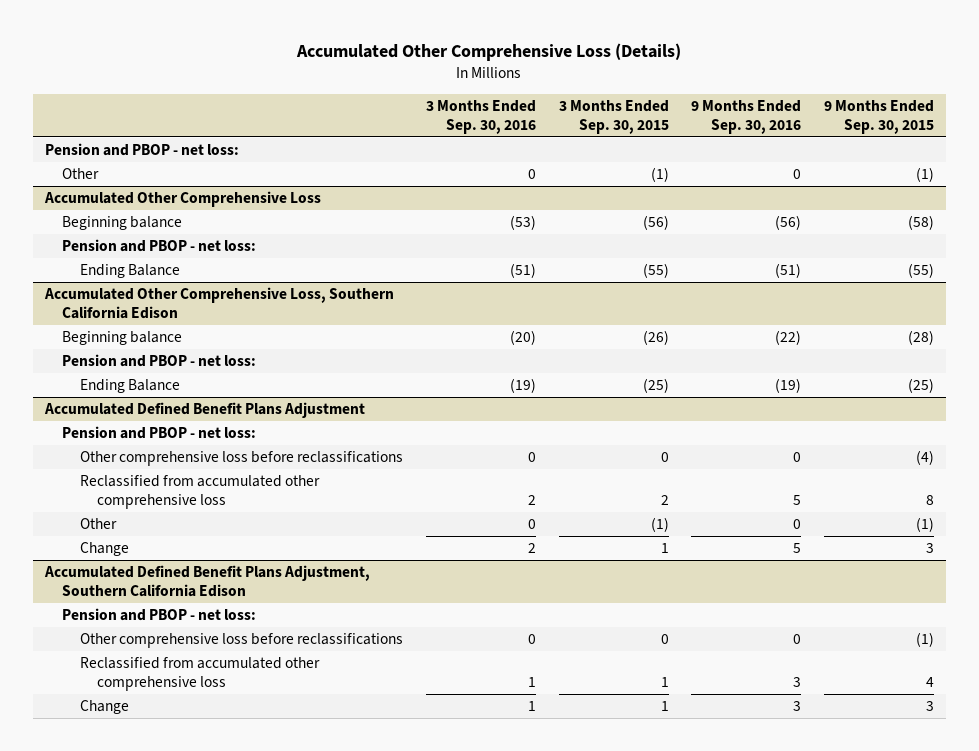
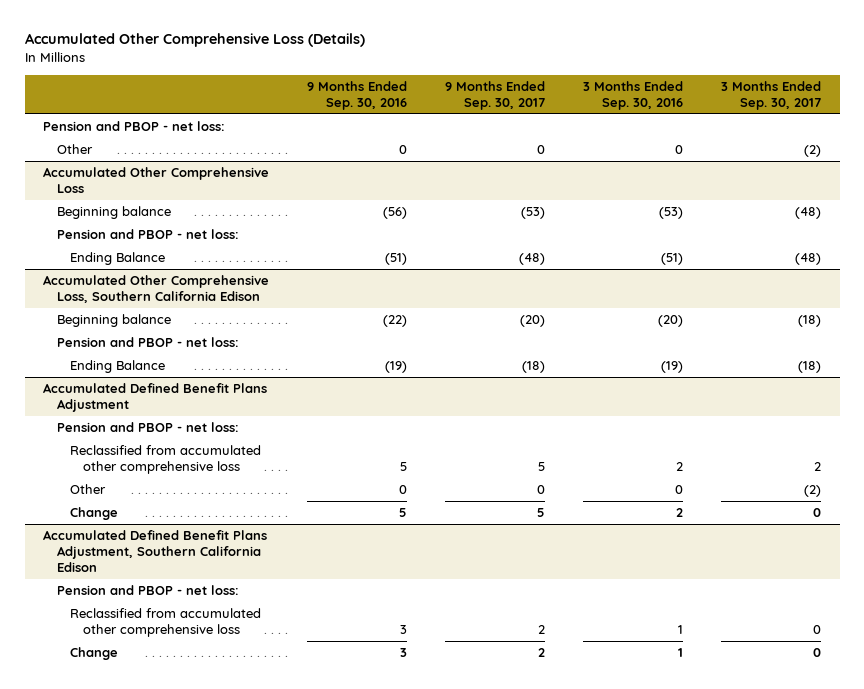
- | 3 Months Ended Sep. 30, 2016 | 3 Months Ended Sep. 30, 2015 | 9 Months Ended Sep. 30, 2016 | 9 Months Ended Sep. 30, 2015
+ | 9 Months Ended Sep. 30, 2016 | 9 Months Ended Sep. 30, 2017 | 3 Months Ended Sep. 30, 2016 | 3 Months Ended Sep. 30, 2017
@ Accumulated Defined Benefit Plans Adjustment
- Other comprehensive loss before reclassifications | 0 | 0 | 0 | (4)
@ Accumulated Defined Benefit Plans Adjustment, Southern California Edison
- Other comprehensive loss before reclassifications | 0 | 0 | 0 | (1)

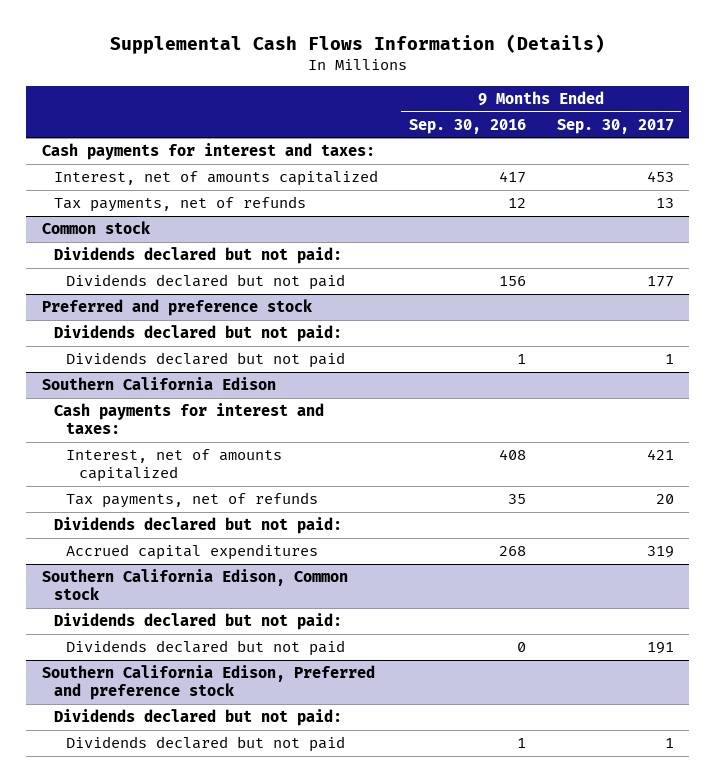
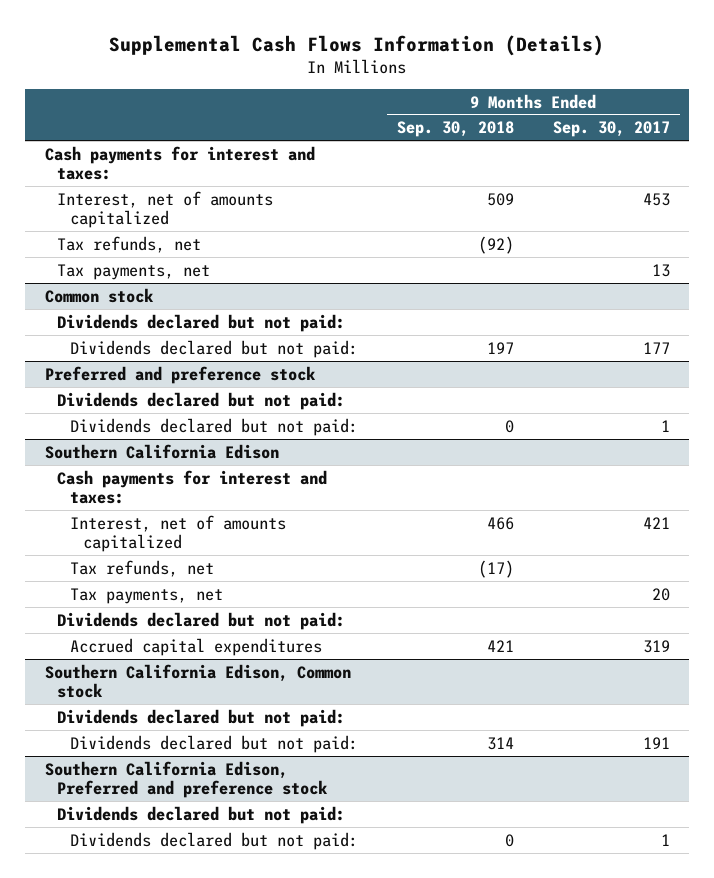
- | 9 Months Ended Sep. 30, 2016 | 9 Months Ended Sep. 30, 2017
+ | 9 Months Ended Sep. 30, 2018 | 9 Months Ended Sep. 30, 2017
- Tax payments, net of refunds | 12 | 13
+ Tax refunds, net | (92) |
+ Tax payments, net | | 13
@ Common stock
- Dividends declared but not paid | 156 | 177
+ Dividends declared but not paid: | 197 | 177
@ Preferred and preference stock
- Dividends declared but not paid | 1 | 1
+ Dividends declared but not paid: | 0 | 1
@ Southern California Edison
- Tax payments, net of refunds | 35 | 20
+ Tax refunds, net | (17) |
+ Tax payments, net | | 20
@ Southern California Edison, Common stock
- Dividends declared but not paid | 0 | 191
+ Dividends declared but not paid: | 314 | 191
@ Southern California Edison, Preferred and preference stock
- Dividends declared but not paid | 1 | 1
+ Dividends declared but not paid: | 0 | 1

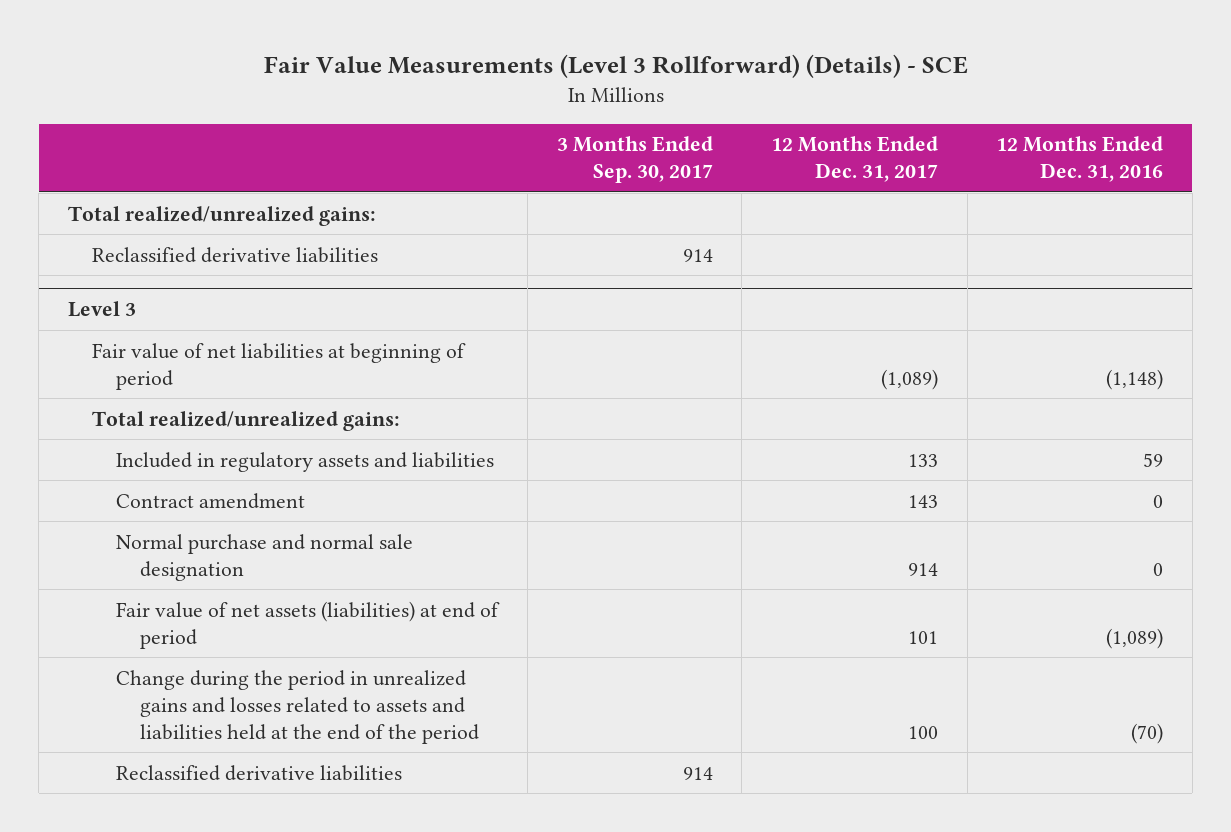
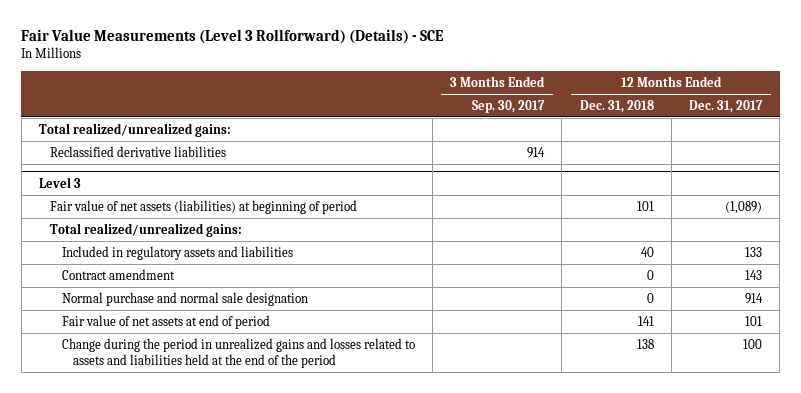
- | 3 Months Ended Sep. 30, 2017 | 12 Months Ended Dec. 31, 2017 | 12 Months Ended Dec. 31, 2016
+ | 3 Months Ended Sep. 30, 2017 | 12 Months Ended Dec. 31, 2018 | 12 Months Ended Dec. 31, 2017
@ Level 3
- Fair value of net liabilities at beginning of period | | (1,089) | (1,148)
+ Fair value of net assets (liabilities) at beginning of period | | 101 | (1,089)
- Fair value of net assets (liabilities) at end of period | | 101 | (1,089)
+ Fair value of net assets at end of period | | 141 | 101
- Reclassified derivative liabilities | 914 | |

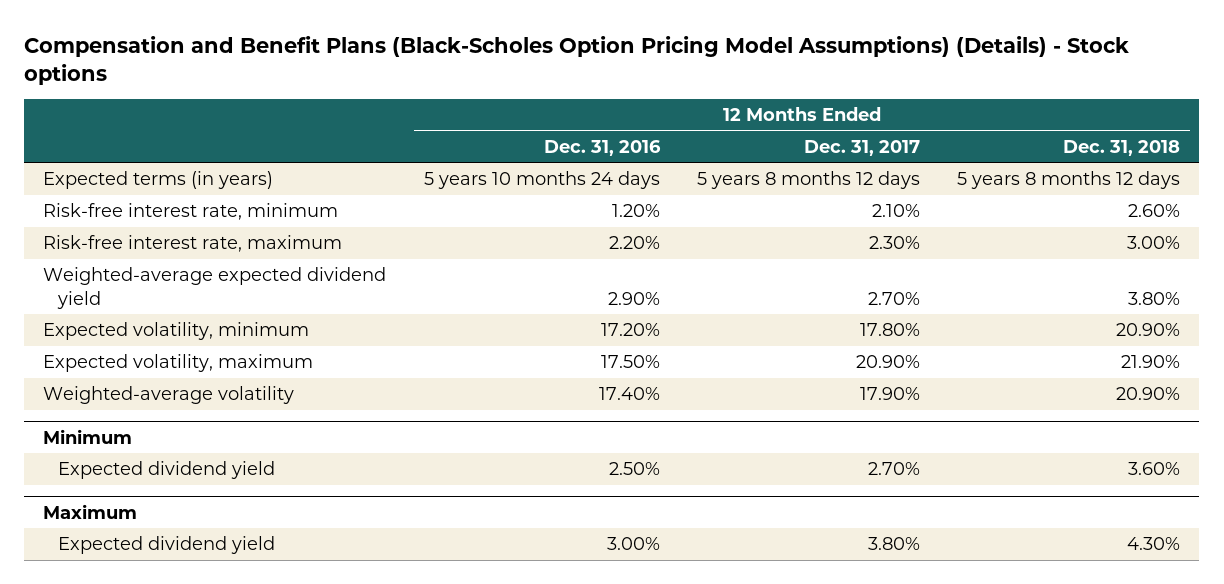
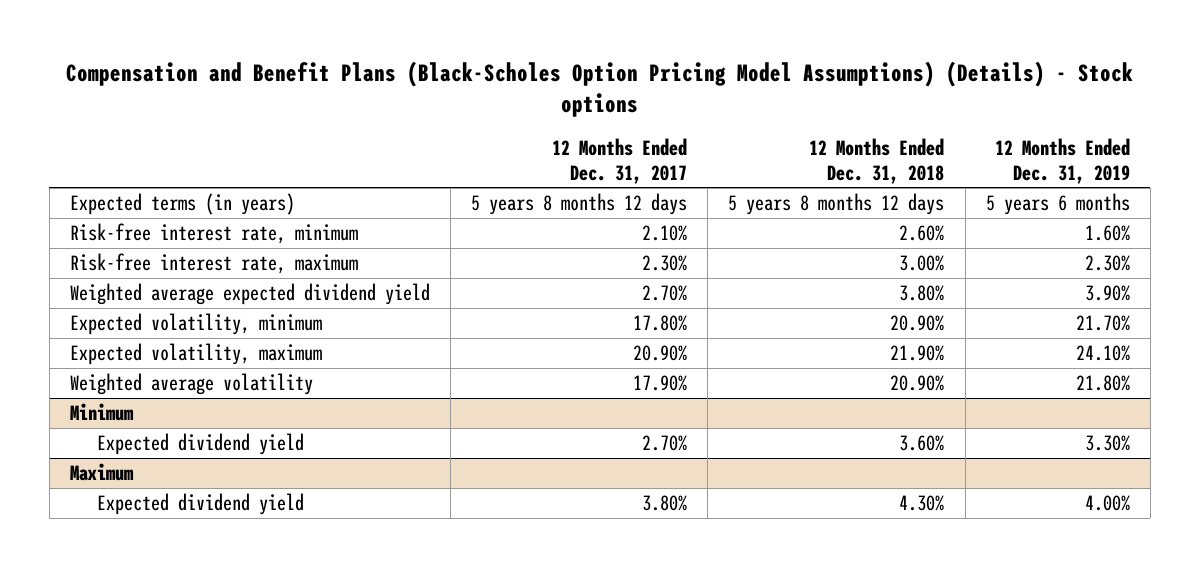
- | 12 Months Ended Dec. 31, 2016 | 12 Months Ended Dec. 31, 2017 | 12 Months Ended Dec. 31, 2018
+ | 12 Months Ended Dec. 31, 2017 | 12 Months Ended Dec. 31, 2018 | 12 Months Ended Dec. 31, 2019
- Weighted-average expected dividend yield | 2.90% | 2.70% | 3.80%
+ Weighted average expected dividend yield | 2.70% | 3.80% | 3.90%
- Weighted-average volatility | 17.40% | 17.90% | 20.90%
+ Weighted average volatility | 17.90% | 20.90% | 21.80%

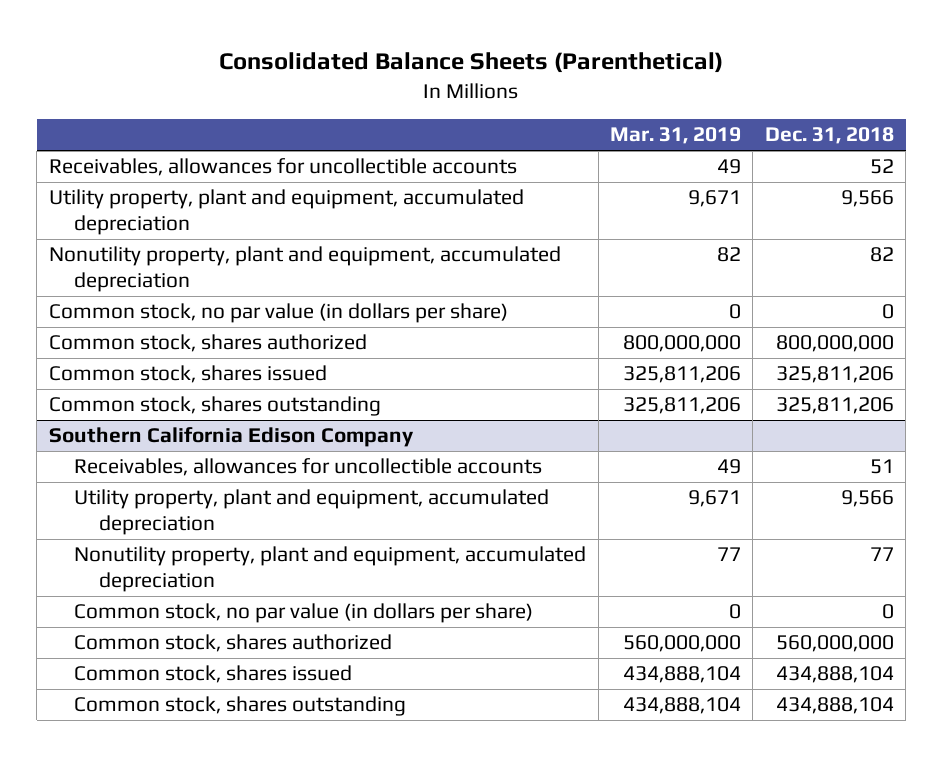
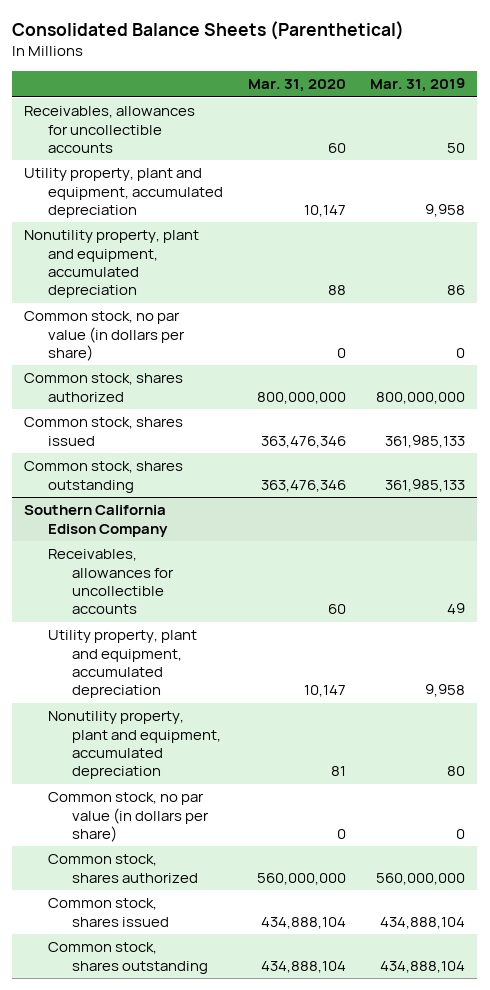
- | Mar. 31, 2019 | Dec. 31, 2018
+ | Mar. 31, 2020 | Mar. 31, 2019
- Receivables, allowances for uncollectible accounts | 49 | 52
- Utility property, plant and equipment, accumulated depreciation | 9,671 | 9,566
- Nonutility property, plant and equipment, accumulated depreciation | 82 | 82
+ Receivables, allowances for uncollectible accounts | 60 | 50
+ Utility property, plant and equipment, accumulated depreciation | 10,147 | 9,958
+ Nonutility property, plant and equipment, accumulated depreciation | 88 | 86
- Common stock, shares issued | 325,811,206 | 325,811,206
- Common stock, shares outstanding | 325,811,206 | 325,811,206
+ Common stock, shares issued | 363,476,346 | 361,985,133
+ Common stock, shares outstanding | 363,476,346 | 361,985,133
@ Southern California Edison Company
- Utility property, plant and equipment, accumulated depreciation | 9,671 | 9,566
- Nonutility property, plant and equipment, accumulated depreciation | 77 | 77
+ Utility property, plant and equipment, accumulated depreciation | 10,147 | 9,958
+ Nonutility property, plant and equipment, accumulated depreciation | 81 | 80

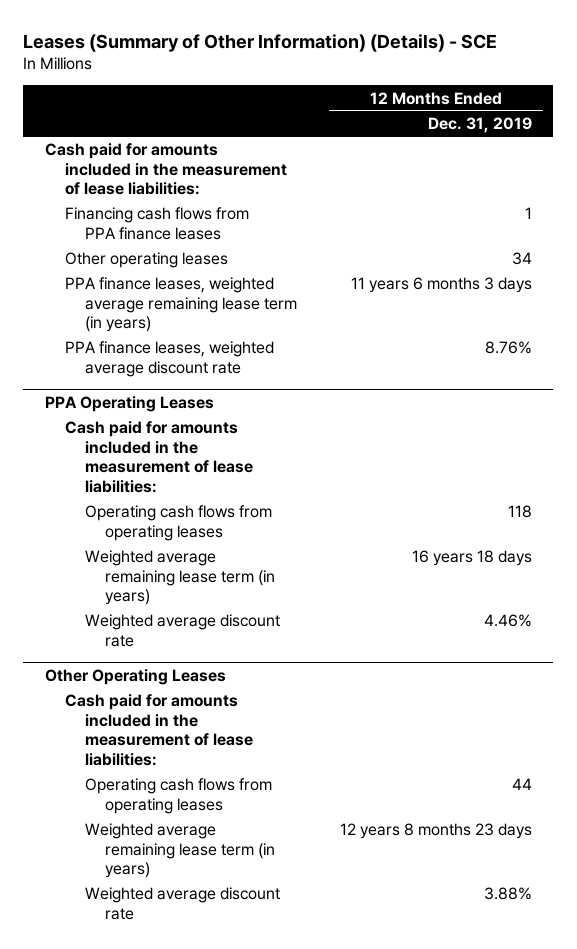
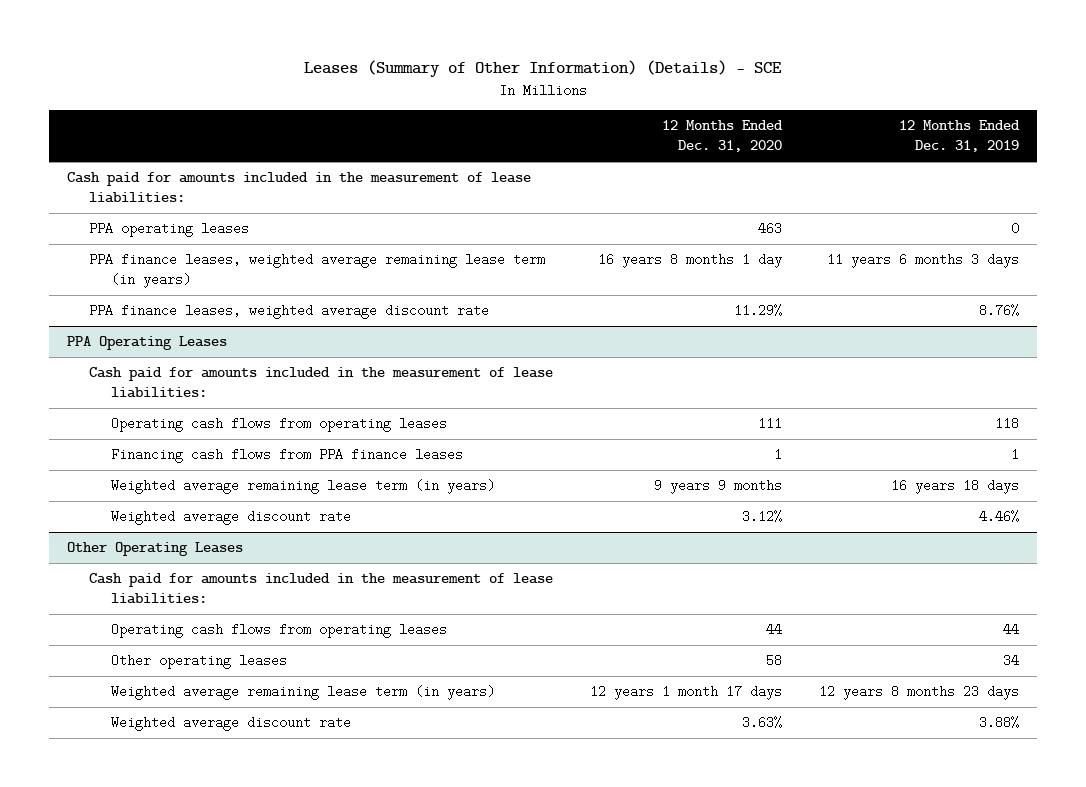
- | 12 Months Ended Dec. 31, 2019
+ | 12 Months Ended Dec. 31, 2020 | 12 Months Ended Dec. 31, 2019
- Financing cash flows from PPA finance leases | 1
- Other operating leases | 34
+ PPA operating leases | 463 | 0
@ PPA Operating Leases
+ Financing cash flows from PPA finance leases | 1 | 1
@ Other Operating Leases
+ Other operating leases | 58 | 34

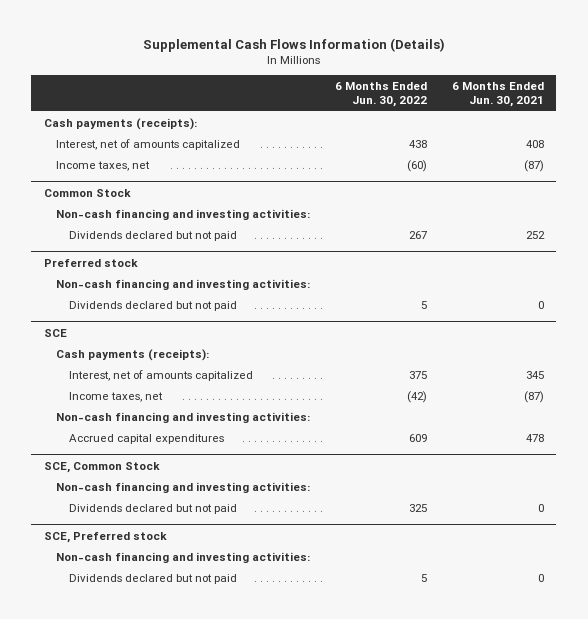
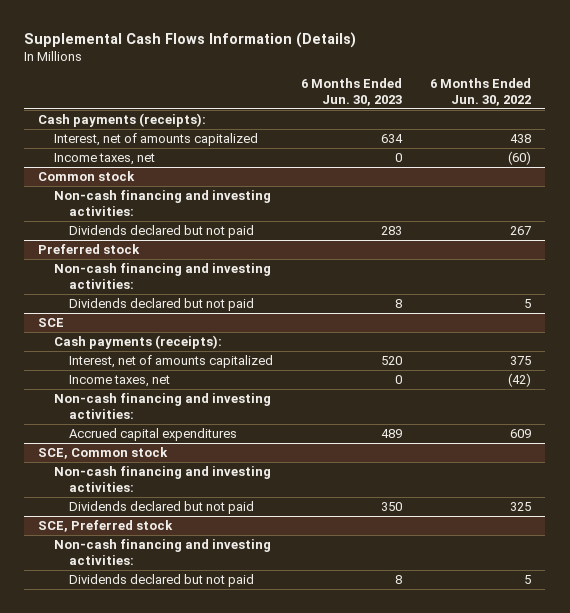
- | 6 Months Ended Jun. 30, 2022 | 6 Months Ended Jun. 30, 2021
+ | 6 Months Ended Jun. 30, 2023 | 6 Months Ended Jun. 30, 2022
- Common Stock
+ Common stock
- SCE, Common Stock
+ SCE, Common stock

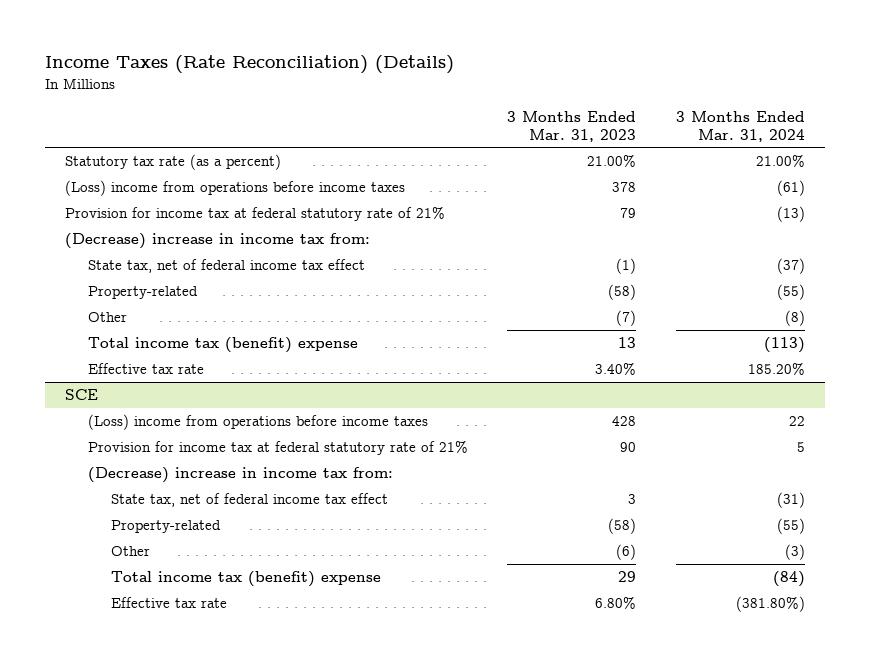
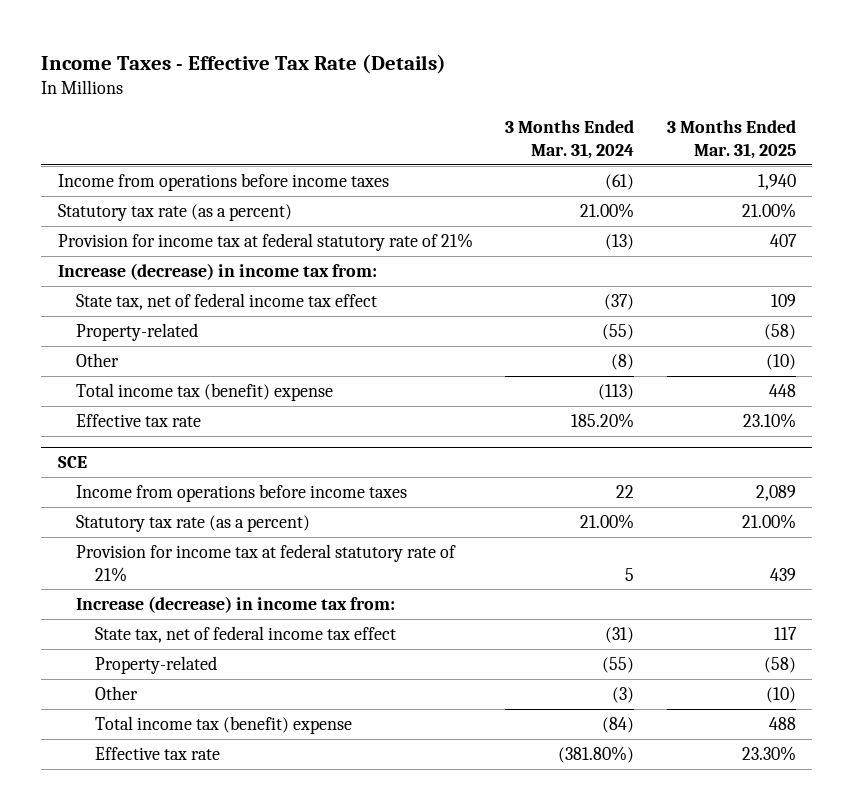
- Income Taxes (Rate Reconciliation) (Details)
+ Income Taxes - Effective Tax Rate (Details)
- | 3 Months Ended Mar. 31, 2023 | 3 Months Ended Mar. 31, 2024
+ | 3 Months Ended Mar. 31, 2024 | 3 Months Ended Mar. 31, 2025
+ Income from operations before income taxes | (61) | 1,940
- (Loss) income from operations before income taxes | 378 | (61)
- (Decrease) increase in income tax from:
+ Increase (decrease) in income tax from:
@ SCE
- (Loss) income from operations before income taxes | 428 | 22
+ Income from operations before income taxes | 22 | 2,089
+ Statutory tax rate (as a percent) | 21.00% | 21.00%
- (Decrease) increase in income tax from:
+ Increase (decrease) in income tax from:

